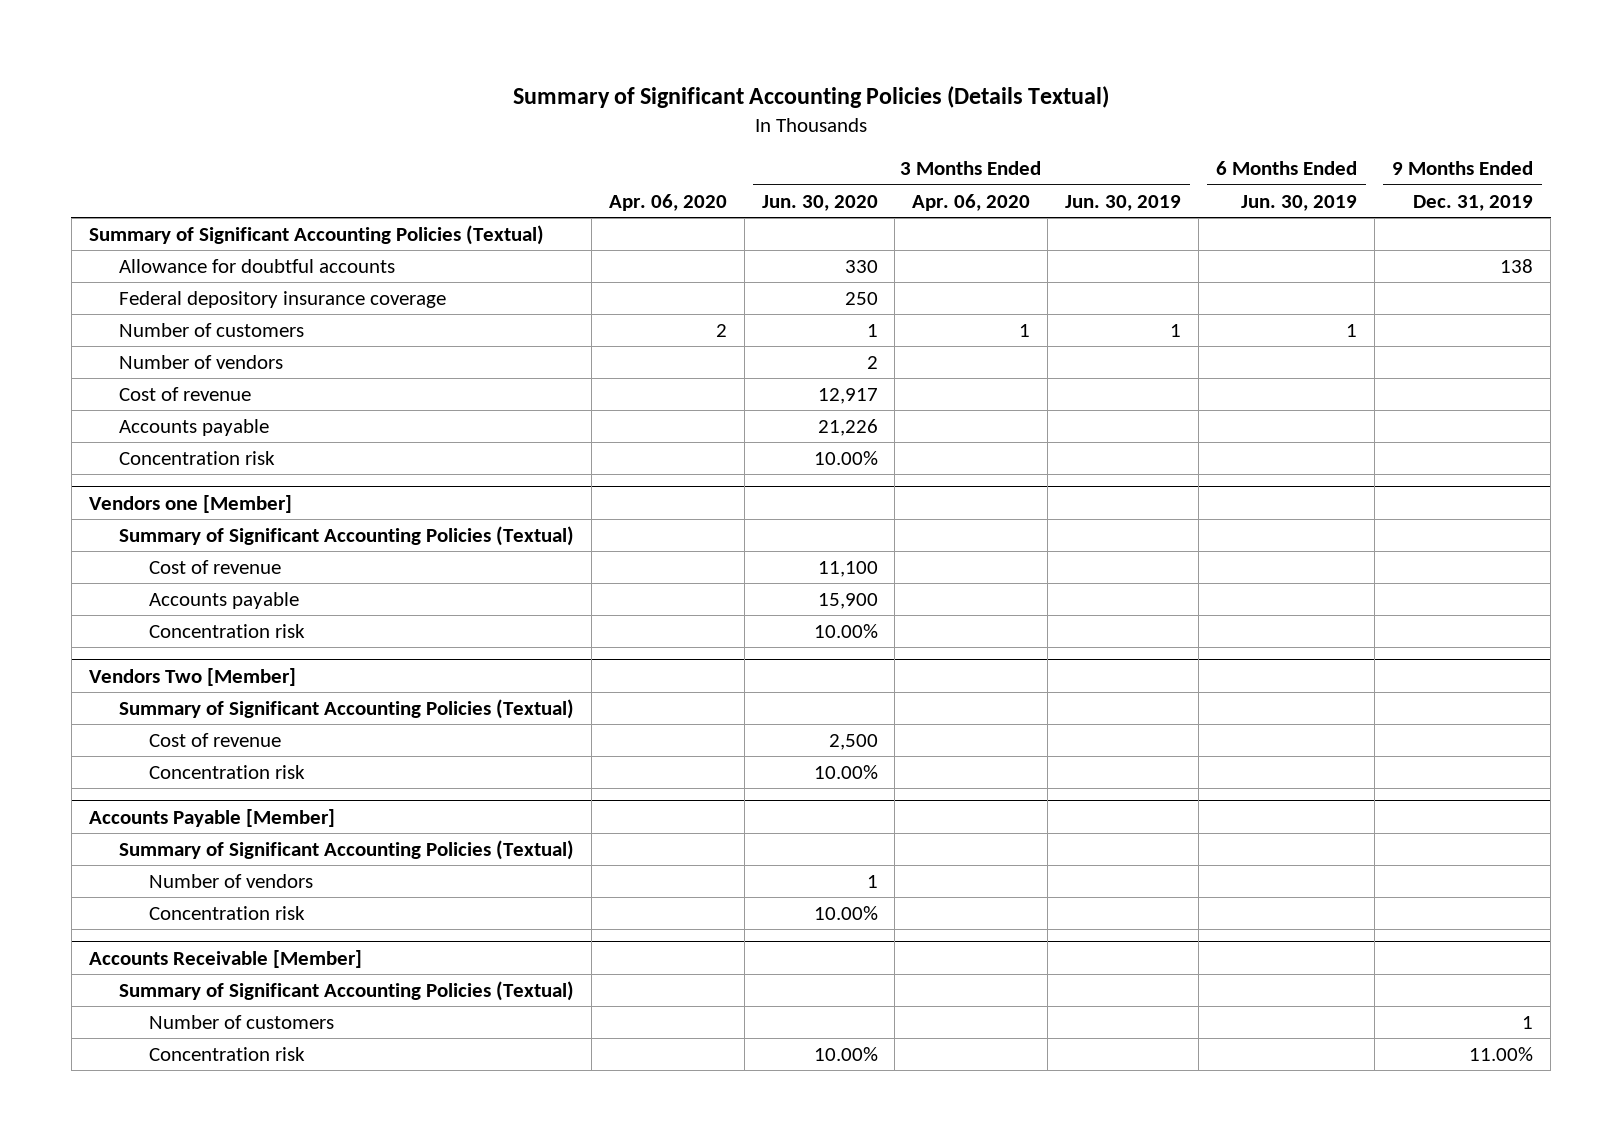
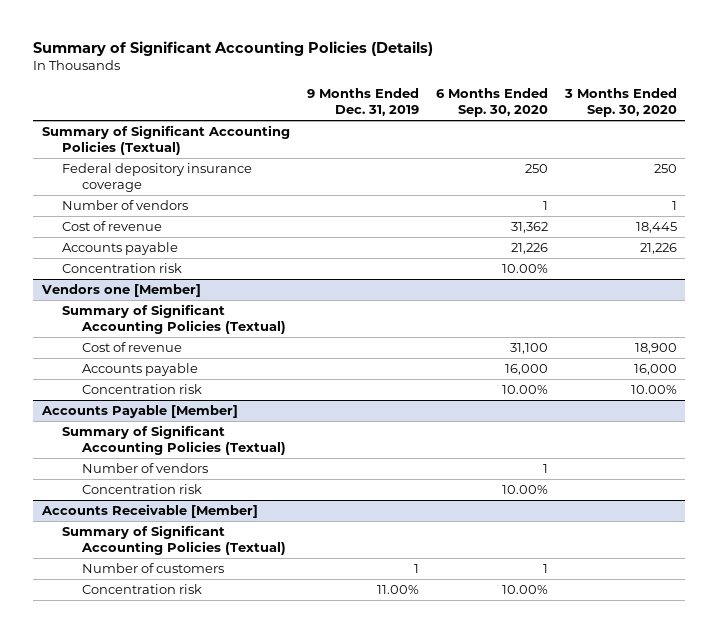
- Summary of Significant Accounting Policies (Details Textual)
+ Summary of Significant Accounting Policies (Details)
- | Apr. 06, 2020 | 3 Months Ended Jun. 30, 2020 | 3 Months Ended Apr. 06, 2020 | 3 Months Ended Jun. 30, 2019 | 6 Months Ended Jun. 30, 2019 | 9 Months Ended Dec. 31, 2019
+ | 9 Months Ended Dec. 31, 2019 | 6 Months Ended Sep. 30, 2020 | 3 Months Ended Sep. 30, 2020
- Allowance for doubtful accounts | | 330 | | | | 138
- Number of customers | 2 | 1 | 1 | 1 | 1 |
- Vendors Two [Member]
- Summary of Significant Accounting Policies (Textual)
- Cost of revenue | | 2,500 | | | |
- Concentration risk | | 10.00% | | | |

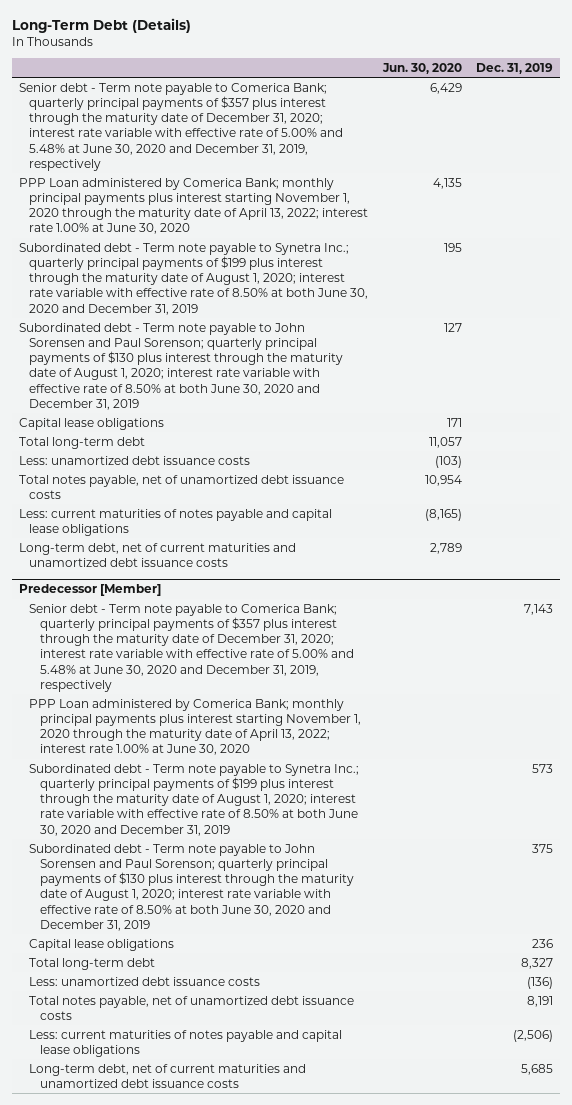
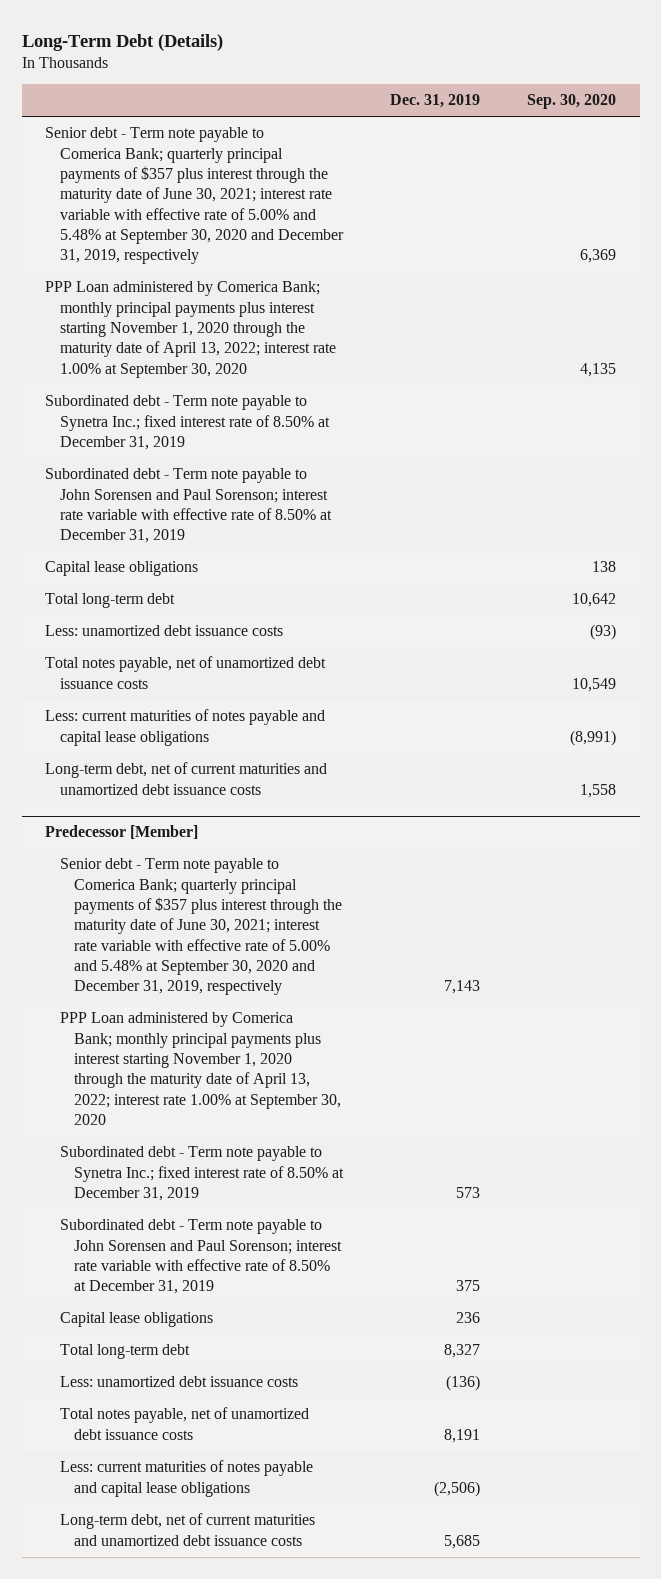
- | Jun. 30, 2020 | Dec. 31, 2019
+ | Dec. 31, 2019 | Sep. 30, 2020
- Senior debt - Term note payable to Comerica Bank; quarterly principal payments of $357 plus interest through the maturity date of December 31, 2020; interest rate variable with effective rate of 5.00% and 5.48% at June 30, 2020 and December 31, 2019, respectively | 6,429 |
- PPP Loan administered by Comerica Bank; monthly principal payments plus interest starting November 1, 2020 through the maturity date of April 13, 2022; interest rate 1.00% at June 30, 2020 | 4,135 |
- Subordinated debt - Term note payable to Synetra Inc.; quarterly principal payments of $199 plus interest through the maturity date of August 1, 2020; interest rate variable with effective rate of 8.50% at both June 30, 2020 and December 31, 2019 | 195 |
- Subordinated debt - Term note payable to John Sorensen and Paul Sorenson; quarterly principal payments of $130 plus interest through the maturity date of August 1, 2020; interest rate variable with effective rate of 8.50% at both June 30, 2020 and December 31, 2019 | 127 |
+ Senior debt - Term note payable to Comerica Bank; quarterly principal payments of $357 plus interest through the maturity date of June 30, 2021; interest rate variable with effective rate of 5.00% and 5.48% at September 30, 2020 and December 31, 2019, respectively | | 6,369
+ PPP Loan administered by Comerica Bank; monthly principal payments plus interest starting November 1, 2020 through the maturity date of April 13, 2022; interest rate 1.00% at September 30, 2020 | | 4,135
+ Subordinated debt - Term note payable to Synetra Inc.; fixed interest rate of 8.50% at December 31, 2019
+ Subordinated debt - Term note payable to John Sorensen and Paul Sorenson; interest rate variable with effective rate of 8.50% at December 31, 2019
@ Predecessor [Member]
- Senior debt - Term note payable to Comerica Bank; quarterly principal payments of $357 plus interest through the maturity date of December 31, 2020; interest rate variable with effective rate of 5.00% and 5.48% at June 30, 2020 and December 31, 2019, respectively | | 7,143
- PPP Loan administered by Comerica Bank; monthly principal payments plus interest starting November 1, 2020 through the maturity date of April 13, 2022; interest rate 1.00% at June 30, 2020
- Subordinated debt - Term note payable to Synetra Inc.; quarterly principal payments of $199 plus interest through the maturity date of August 1, 2020; interest rate variable with effective rate of 8.50% at both June 30, 2020 and December 31, 2019 | | 573
- Subordinated debt - Term note payable to John Sorensen and Paul Sorenson; quarterly principal payments of $130 plus interest through the maturity date of August 1, 2020; interest rate variable with effective rate of 8.50% at both June 30, 2020 and December 31, 2019 | | 375
+ Senior debt - Term note payable to Comerica Bank; quarterly principal payments of $357 plus interest through the maturity date of June 30, 2021; interest rate variable with effective rate of 5.00% and 5.48% at September 30, 2020 and December 31, 2019, respectively | 7,143 |
+ PPP Loan administered by Comerica Bank; monthly principal payments plus interest starting November 1, 2020 through the maturity date of April 13, 2022; interest rate 1.00% at September 30, 2020
+ Subordinated debt - Term note payable to Synetra Inc.; fixed interest rate of 8.50% at December 31, 2019 | 573 |
+ Subordinated debt - Term note payable to John Sorensen and Paul Sorenson; interest rate variable with effective rate of 8.50% at December 31, 2019 | 375 |

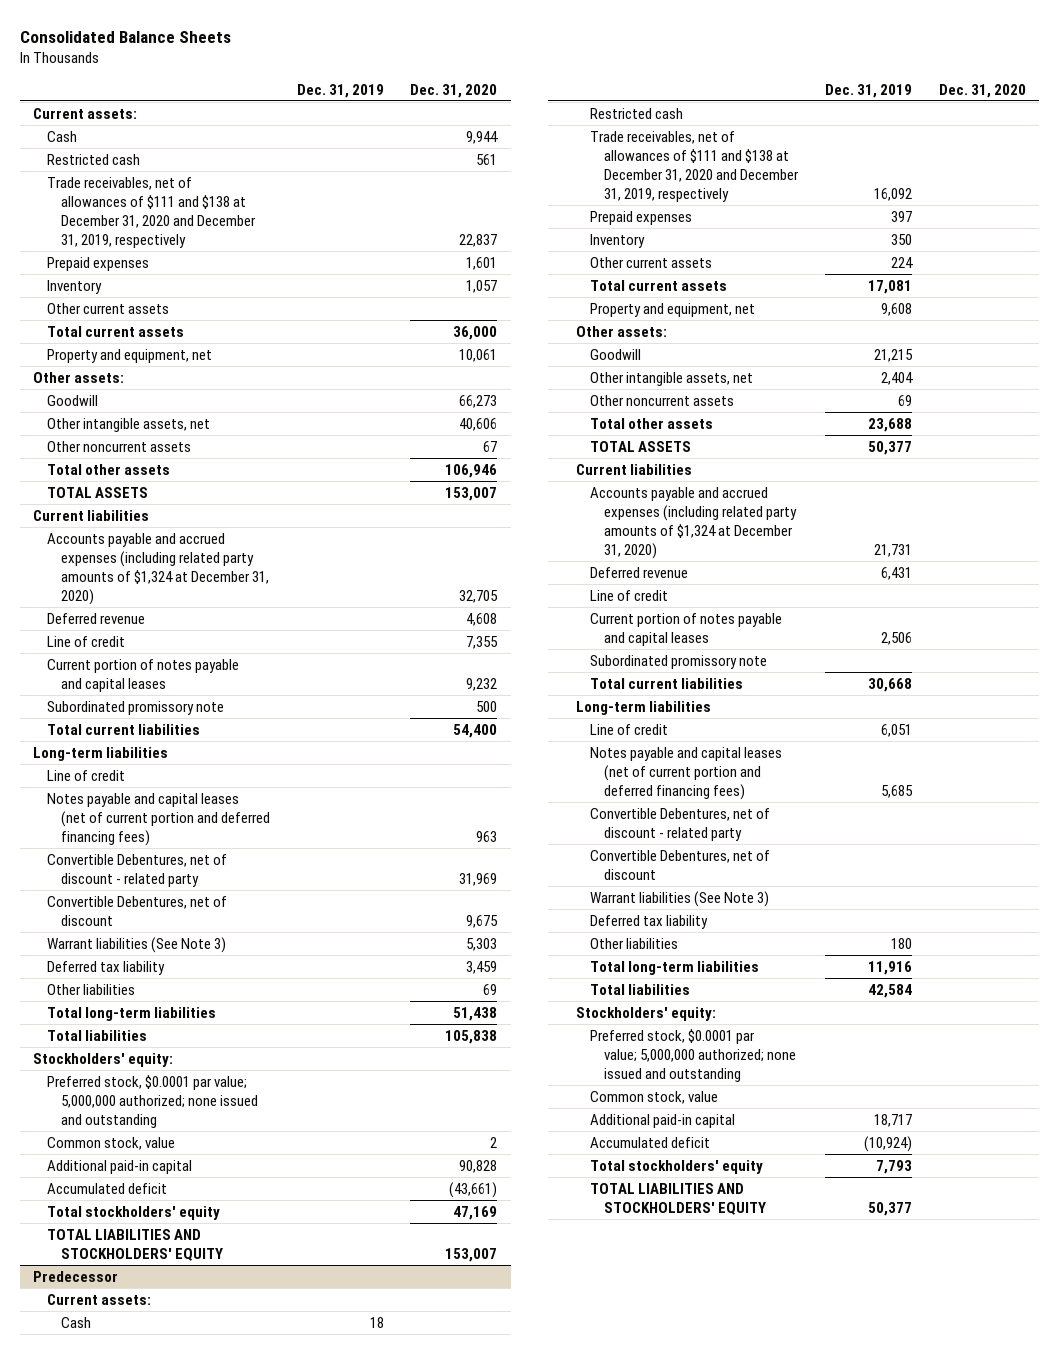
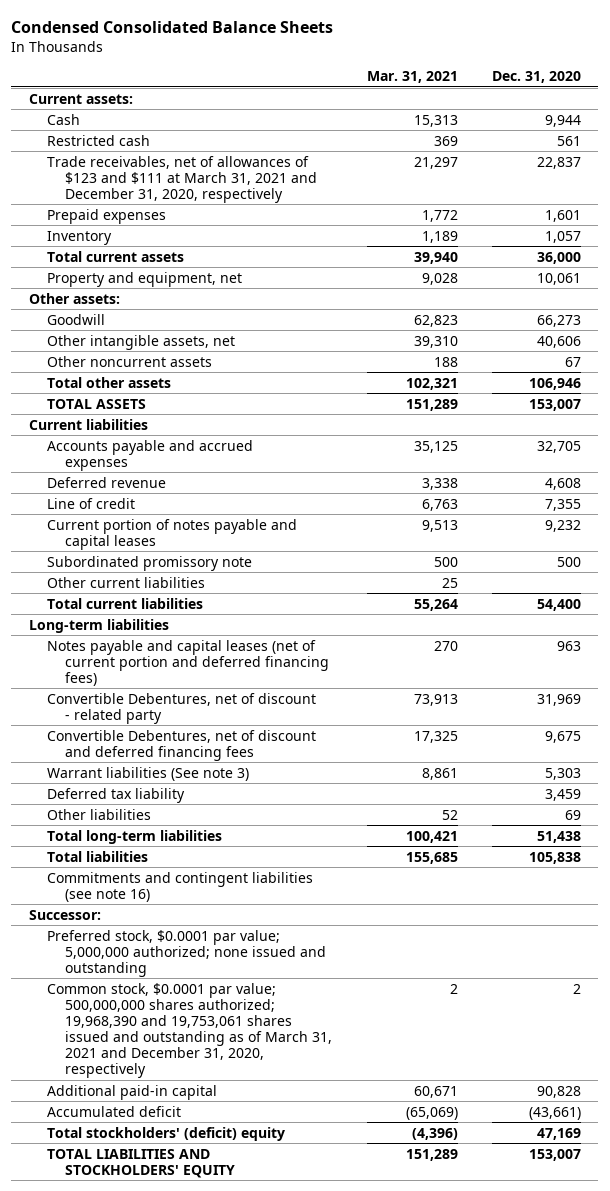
- Consolidated Balance Sheets
+ Condensed Consolidated Balance Sheets
- | Dec. 31, 2019 | Dec. 31, 2020
+ | Mar. 31, 2021 | Dec. 31, 2020
- Trade receivables, net of allowances of $111 and $138 at December 31, 2020 and December 31, 2019, respectively | | 22,837
+ Trade receivables, net of allowances of $123 and $111 at March 31, 2021 and December 31, 2020, respectively | 21,297 | 22,837
- Other current assets
- Accounts payable and accrued expenses (including related party amounts of $1,324 at December 31, 2020) | | 32,705
+ Accounts payable and accrued expenses | 35,125 | 32,705
+ Other current liabilities | 25 |
- Line of credit
- Convertible Debentures, net of discount | | 9,675
- Warrant liabilities (See Note 3) | | 5,303
+ Convertible Debentures, net of discount and deferred financing fees | 17,325 | 9,675
+ Warrant liabilities (See note 3) | 8,861 | 5,303
- Stockholders' equity:
+ Commitments and contingent liabilities (see note 16)
+ Successor:
- Common stock, value | | 2
+ Common stock, $0.0001 par value; 500,000,000 shares authorized; 19,968,390 and 19,753,061 shares issued and outstanding as of March 31, 2021 and December 31, 2020, respectively | 2 | 2
- Total stockholders' equity | | 47,169
+ Total stockholders' (deficit) equity | (4,396) | 47,169
- Predecessor
- Current assets:
- Cash | 18 |
- Restricted cash
- Trade receivables, net of allowances of $111 and $138 at December 31, 2020 and December 31, 2019, respectively | 16,092 |
- Prepaid expenses | 397 |
- Inventory | 350 |
- Other current assets | 224 |
- Total current assets | 17,081 |
- Property and equipment, net | 9,608 |
- Other assets:
- Goodwill | 21,215 |
- Other intangible assets, net | 2,404 |
- Other noncurrent assets | 69 |
- Total other assets | 23,688 |
- TOTAL ASSETS | 50,377 |
- Current liabilities
- Accounts payable and accrued expenses (including related party amounts of $1,324 at December 31, 2020) | 21,731 |
- Deferred revenue | 6,431 |
- Line of credit
- Current portion of notes payable and capital leases | 2,506 |
- Subordinated promissory note
- Total current liabilities | 30,668 |
- Long-term liabilities
- Line of credit | 6,051 |
- Notes payable and capital leases (net of current portion and deferred financing fees) | 5,685 |
- Convertible Debentures, net of discount - related party
- Convertible Debentures, net of discount
- Warrant liabilities (See Note 3)
- Deferred tax liability
- Other liabilities | 180 |
- Total long-term liabilities | 11,916 |
- Total liabilities | 42,584 |
- Stockholders' equity:
- Preferred stock, $0.0001 par value; 5,000,000 authorized; none issued and outstanding
- Common stock, value
- Additional paid-in capital | 18,717 |
- Accumulated deficit | (10,924) |
- Total stockholders' equity | 7,793 |
- TOTAL LIABILITIES AND STOCKHOLDERS' EQUITY | 50,377 |

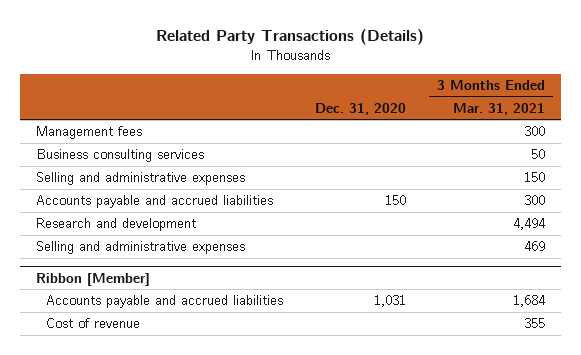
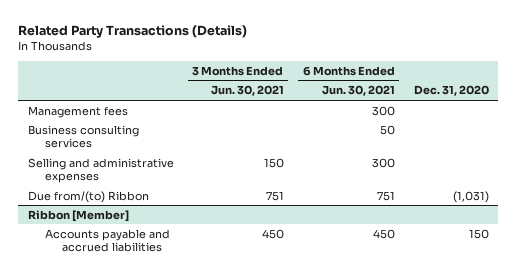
- | Dec. 31, 2020 | 3 Months Ended Mar. 31, 2021
+ | 3 Months Ended Jun. 30, 2021 | 6 Months Ended Jun. 30, 2021 | Dec. 31, 2020
- Accounts payable and accrued liabilities | 150 | 300
- Research and development | | 4,494
- Selling and administrative expenses | | 469
+ Due from/(to) Ribbon | 751 | 751 | (1,031)
@ Ribbon [Member]
- Accounts payable and accrued liabilities | 1,031 | 1,684
- Cost of revenue | | 355
+ Accounts payable and accrued liabilities | 450 | 450 | 150

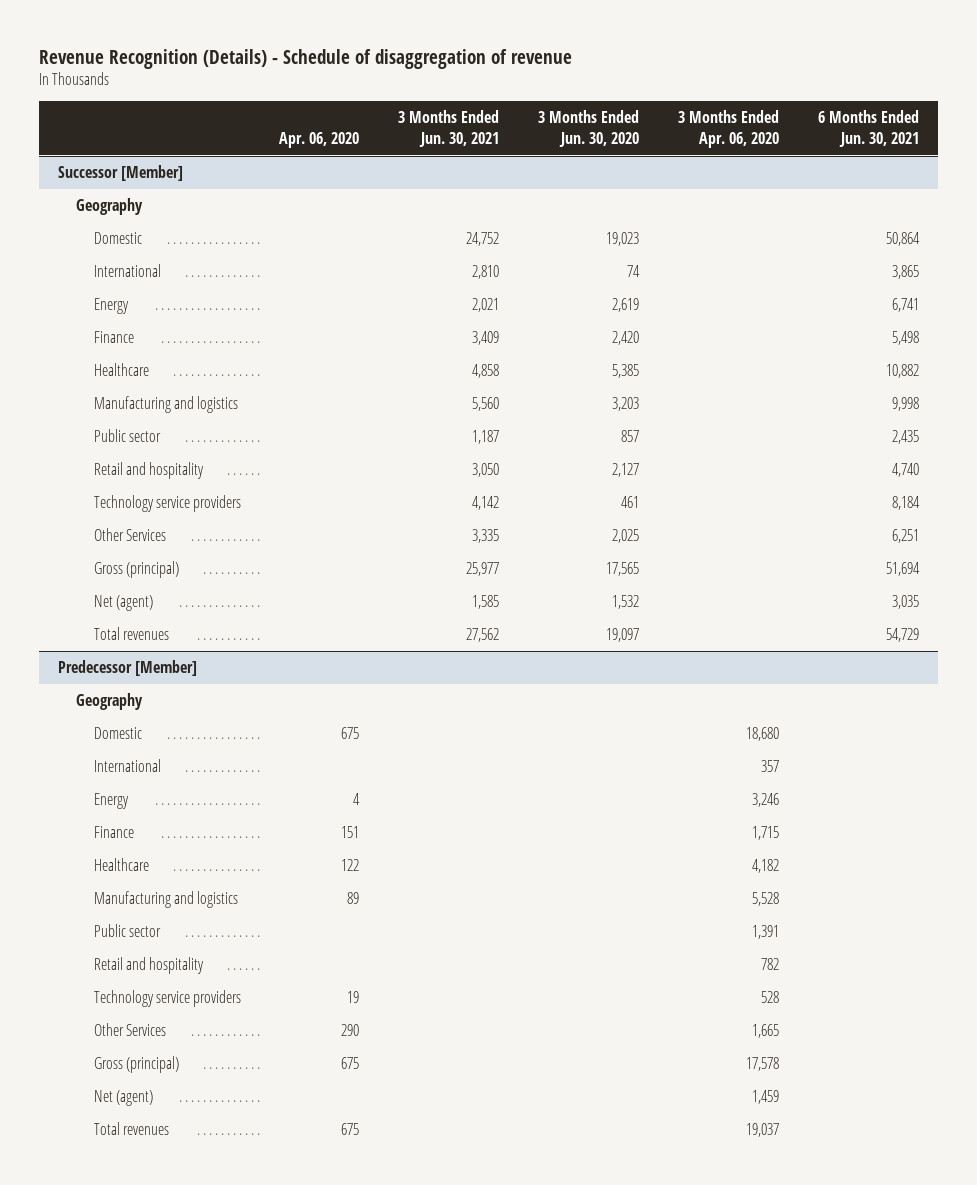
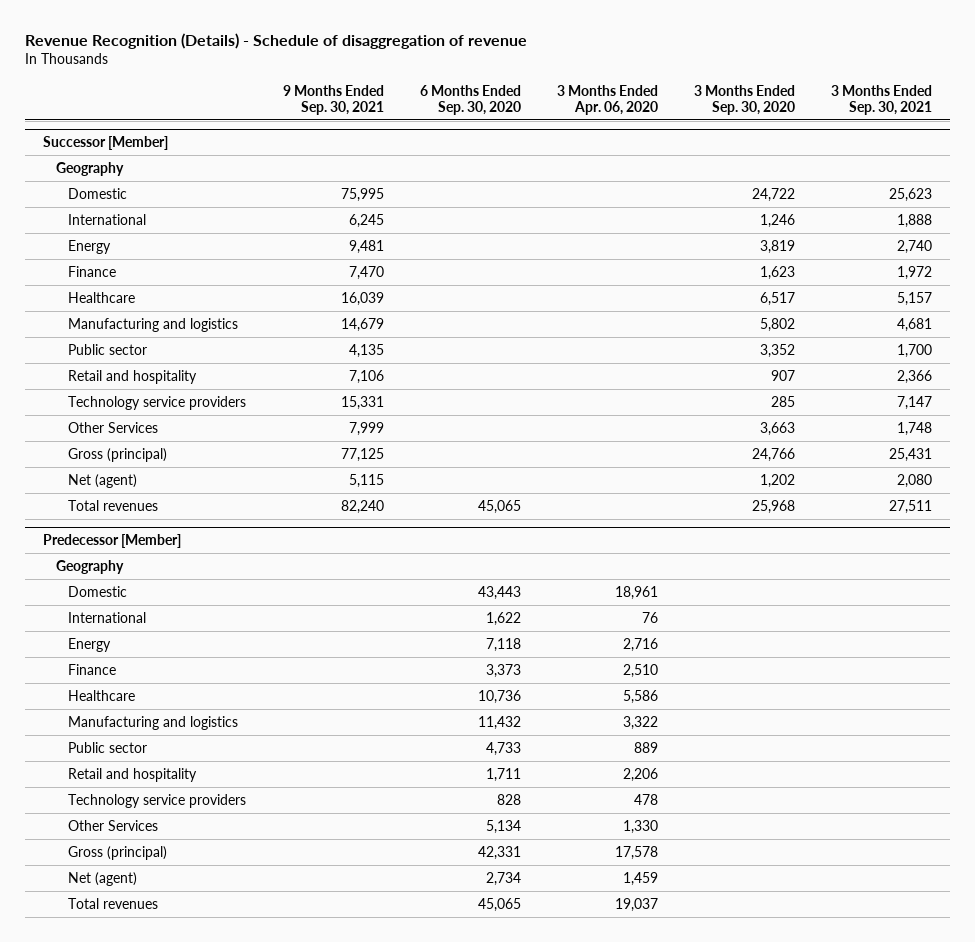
- | Apr. 06, 2020 | 3 Months Ended Jun. 30, 2021 | 3 Months Ended Jun. 30, 2020 | 3 Months Ended Apr. 06, 2020 | 6 Months Ended Jun. 30, 2021
+ | 9 Months Ended Sep. 30, 2021 | 6 Months Ended Sep. 30, 2020 | 3 Months Ended Apr. 06, 2020 | 3 Months Ended Sep. 30, 2020 | 3 Months Ended Sep. 30, 2021
@ Predecessor [Member]
- Domestic | 675 | | | 18,680 |
- International | | | | 357 |
- Energy | 4 | | | 3,246 |
- Finance | 151 | | | 1,715 |
- Healthcare | 122 | | | 4,182 |
- Manufacturing and logistics | 89 | | | 5,528 |
- Public sector | | | | 1,391 |
- Retail and hospitality | | | | 782 |
- Technology service providers | 19 | | | 528 |
- Other Services | 290 | | | 1,665 |
+ Domestic | | 43,443 | 18,961 | |
+ International | | 1,622 | 76 | |
+ Energy | | 7,118 | 2,716 | |
+ Finance | | 3,373 | 2,510 | |
+ Healthcare | | 10,736 | 5,586 | |
+ Manufacturing and logistics | | 11,432 | 3,322 | |
+ Public sector | | 4,733 | 889 | |
+ Retail and hospitality | | 1,711 | 2,206 | |
+ Technology service providers | | 828 | 478 | |
+ Other Services | | 5,134 | 1,330 | |

